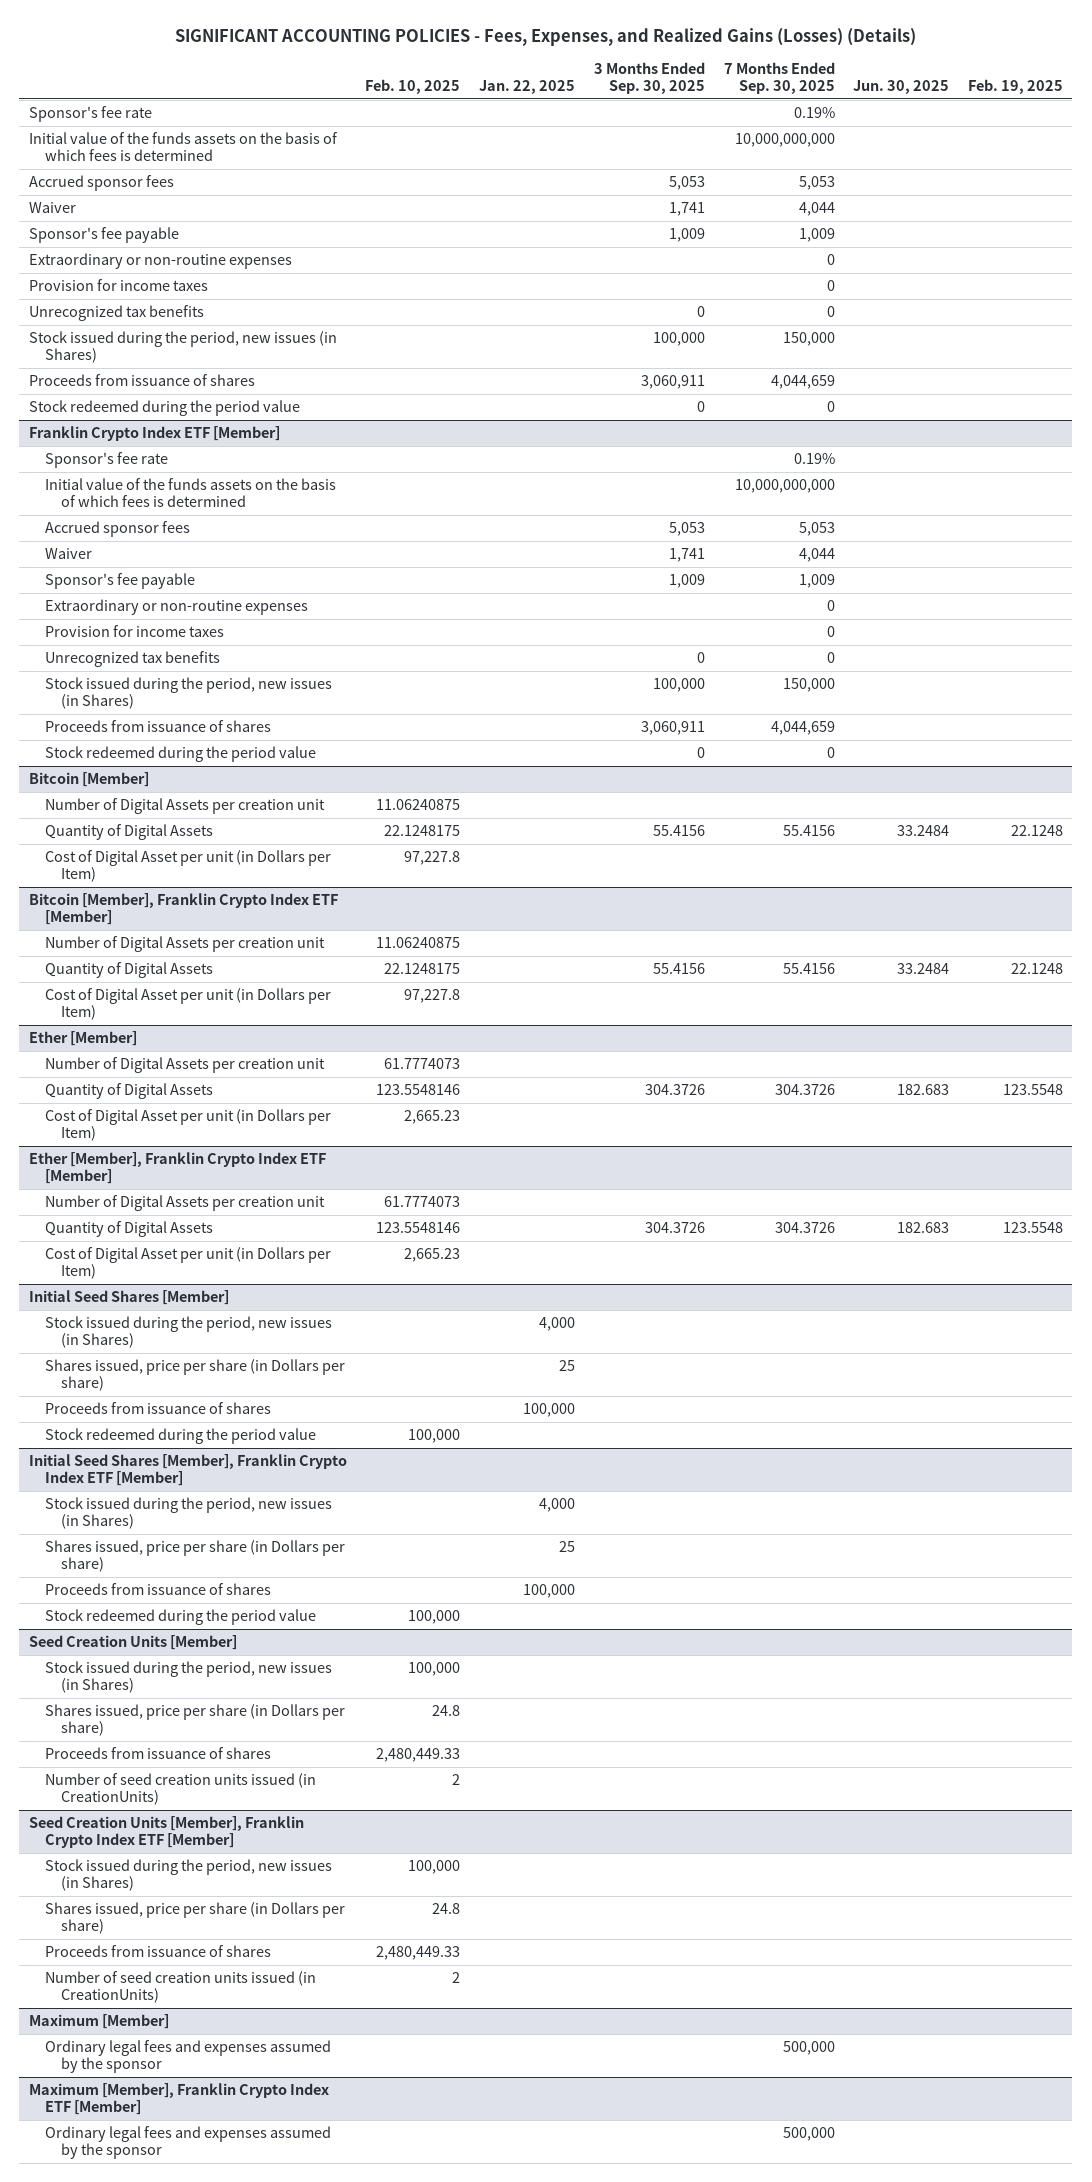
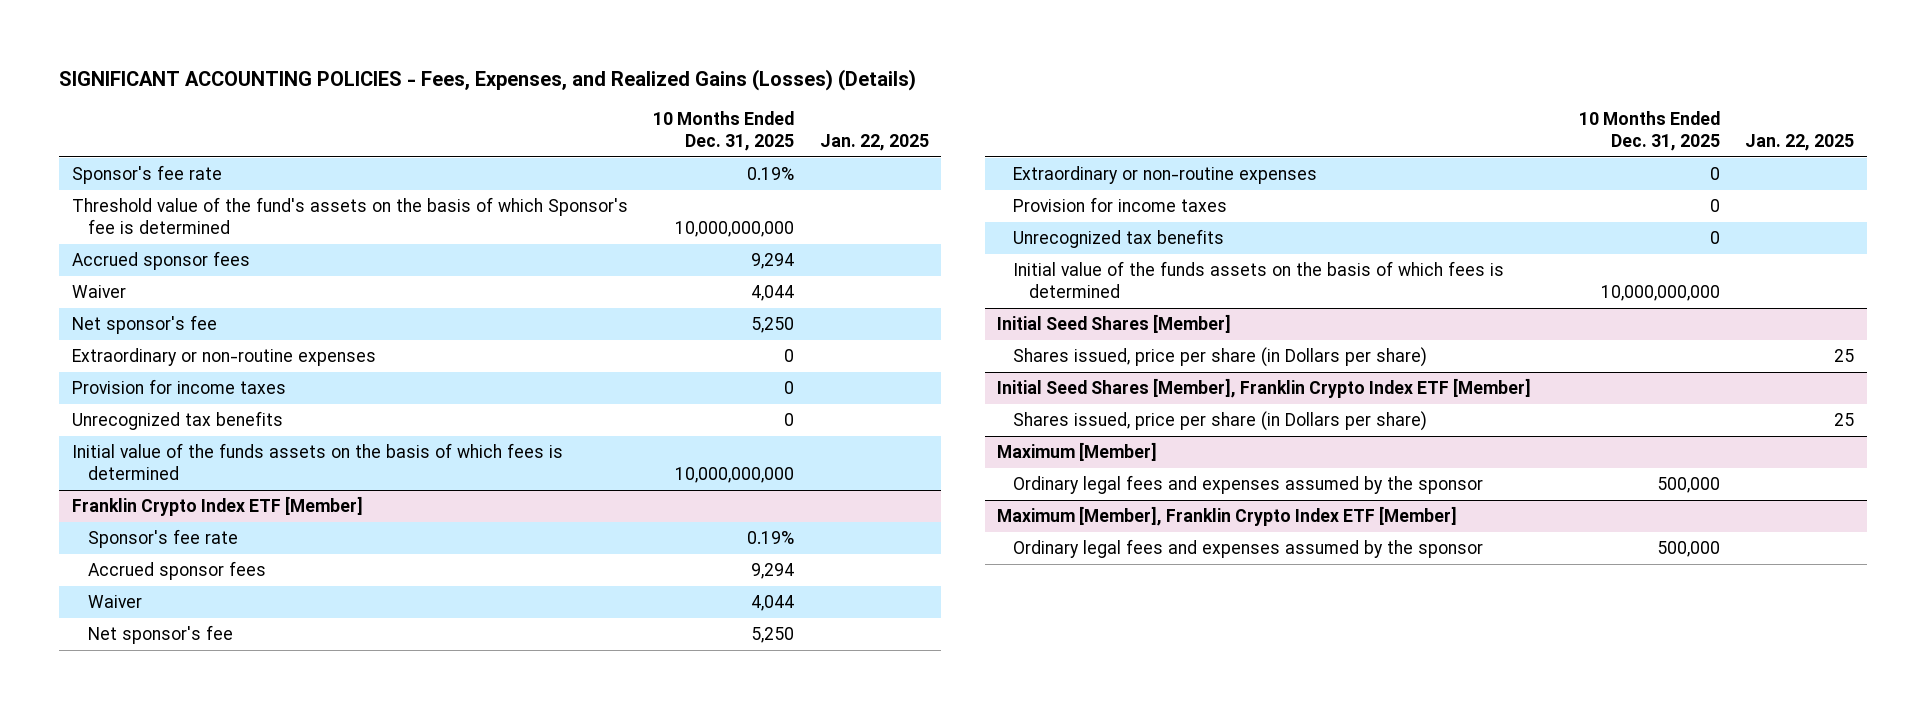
- | Feb. 10, 2025 | Jan. 22, 2025 | 3 Months Ended Sep. 30, 2025 | 7 Months Ended Sep. 30, 2025 | Jun. 30, 2025 | Feb. 19, 2025
+ | 10 Months Ended Dec. 31, 2025 | Jan. 22, 2025
+ Threshold value of the fund's assets on the basis of which Sponsor's fee is determined | 10,000,000,000 |
- Sponsor's fee payable | | | 1,009 | 1,009 | |
+ Net sponsor's fee | 5,250 |
- Stock issued during the period, new issues (in Shares) | | | 100,000 | 150,000 | |
- Proceeds from issuance of shares | | | 3,060,911 | 4,044,659 | |
- Stock redeemed during the period value | | | 0 | 0 | |
moved down: Initial value of the funds assets on the basis of which fees is determined | 10,000,000,000 |
@ Franklin Crypto Index ETF [Member]
- Sponsor's fee payable | | | 1,009 | 1,009 | |
+ Net sponsor's fee | 5,250 |
- Stock issued during the period, new issues (in Shares) | | | 100,000 | 150,000 | |
- Proceeds from issuance of shares | | | 3,060,911 | 4,044,659 | |
- Stock redeemed during the period value | | | 0 | 0 | |
- Bitcoin [Member]
- Number of Digital Assets per creation unit | 11.06240875 | | | | |
- Quantity of Digital Assets | 22.1248175 | | 55.4156 | 55.4156 | 33.2484 | 22.1248
- Cost of Digital Asset per unit (in Dollars per Item) | 97,227.8 | | | | |
- Bitcoin [Member], Franklin Crypto Index ETF [Member]
- Number of Digital Assets per creation unit | 11.06240875 | | | | |
- Quantity of Digital Assets | 22.1248175 | | 55.4156 | 55.4156 | 33.2484 | 22.1248
- Cost of Digital Asset per unit (in Dollars per Item) | 97,227.8 | | | | |
- Ether [Member]
- Number of Digital Assets per creation unit | 61.7774073 | | | | |
- Quantity of Digital Assets | 123.5548146 | | 304.3726 | 304.3726 | 182.683 | 123.5548
- Cost of Digital Asset per unit (in Dollars per Item) | 2,665.23 | | | | |
- Ether [Member], Franklin Crypto Index ETF [Member]
- Number of Digital Assets per creation unit | 61.7774073 | | | | |
- Quantity of Digital Assets | 123.5548146 | | 304.3726 | 304.3726 | 182.683 | 123.5548
- Cost of Digital Asset per unit (in Dollars per Item) | 2,665.23 | | | | |
@ Franklin Crypto Index ETF [Member]
moved down: Initial value of the funds assets on the basis of which fees is determined | 10,000,000,000 |
@ Initial Seed Shares [Member]
- Stock issued during the period, new issues (in Shares) | | 4,000 | | | |
- Proceeds from issuance of shares | | 100,000 | | | |
- Stock redeemed during the period value | 100,000 | | | | |
@ Initial Seed Shares [Member], Franklin Crypto Index ETF [Member]
- Stock issued during the period, new issues (in Shares) | | 4,000 | | | |
- Proceeds from issuance of shares | | 100,000 | | | |
- Stock redeemed during the period value | 100,000 | | | | |
- Seed Creation Units [Member]
- Stock issued during the period, new issues (in Shares) | 100,000 | | | | |
- Shares issued, price per share (in Dollars per share) | 24.8 | | | | |
- Proceeds from issuance of shares | 2,480,449.33 | | | | |
- Number of seed creation units issued (in CreationUnits) | 2 | | | | |
- Seed Creation Units [Member], Franklin Crypto Index ETF [Member]
- Stock issued during the period, new issues (in Shares) | 100,000 | | | | |
- Shares issued, price per share (in Dollars per share) | 24.8 | | | | |
- Proceeds from issuance of shares | 2,480,449.33 | | | | |
- Number of seed creation units issued (in CreationUnits) | 2 | | | | |

